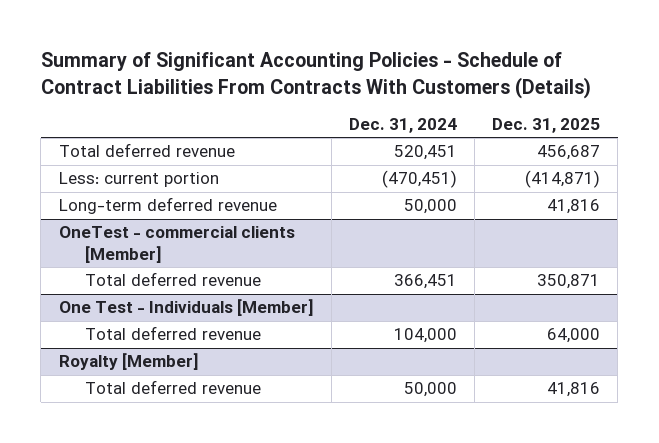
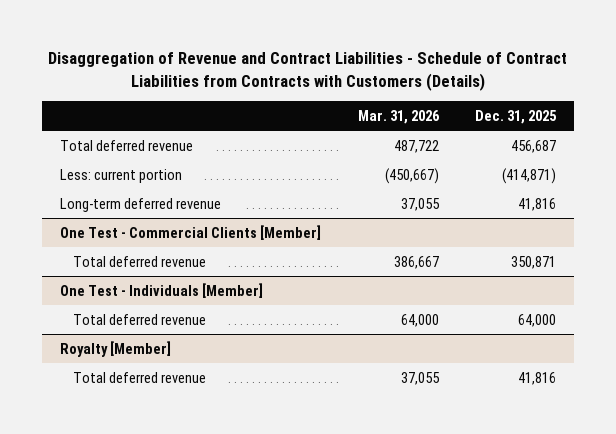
- Summary of Significant Accounting Policies - Schedule of Contract Liabilities From Contracts With Customers (Details)
+ Disaggregation of Revenue and Contract Liabilities - Schedule of Contract Liabilities from Contracts with Customers (Details)
- | Dec. 31, 2024 | Dec. 31, 2025
+ | Mar. 31, 2026 | Dec. 31, 2025
- OneTest - commercial clients [Member]
+ One Test - Commercial Clients [Member]

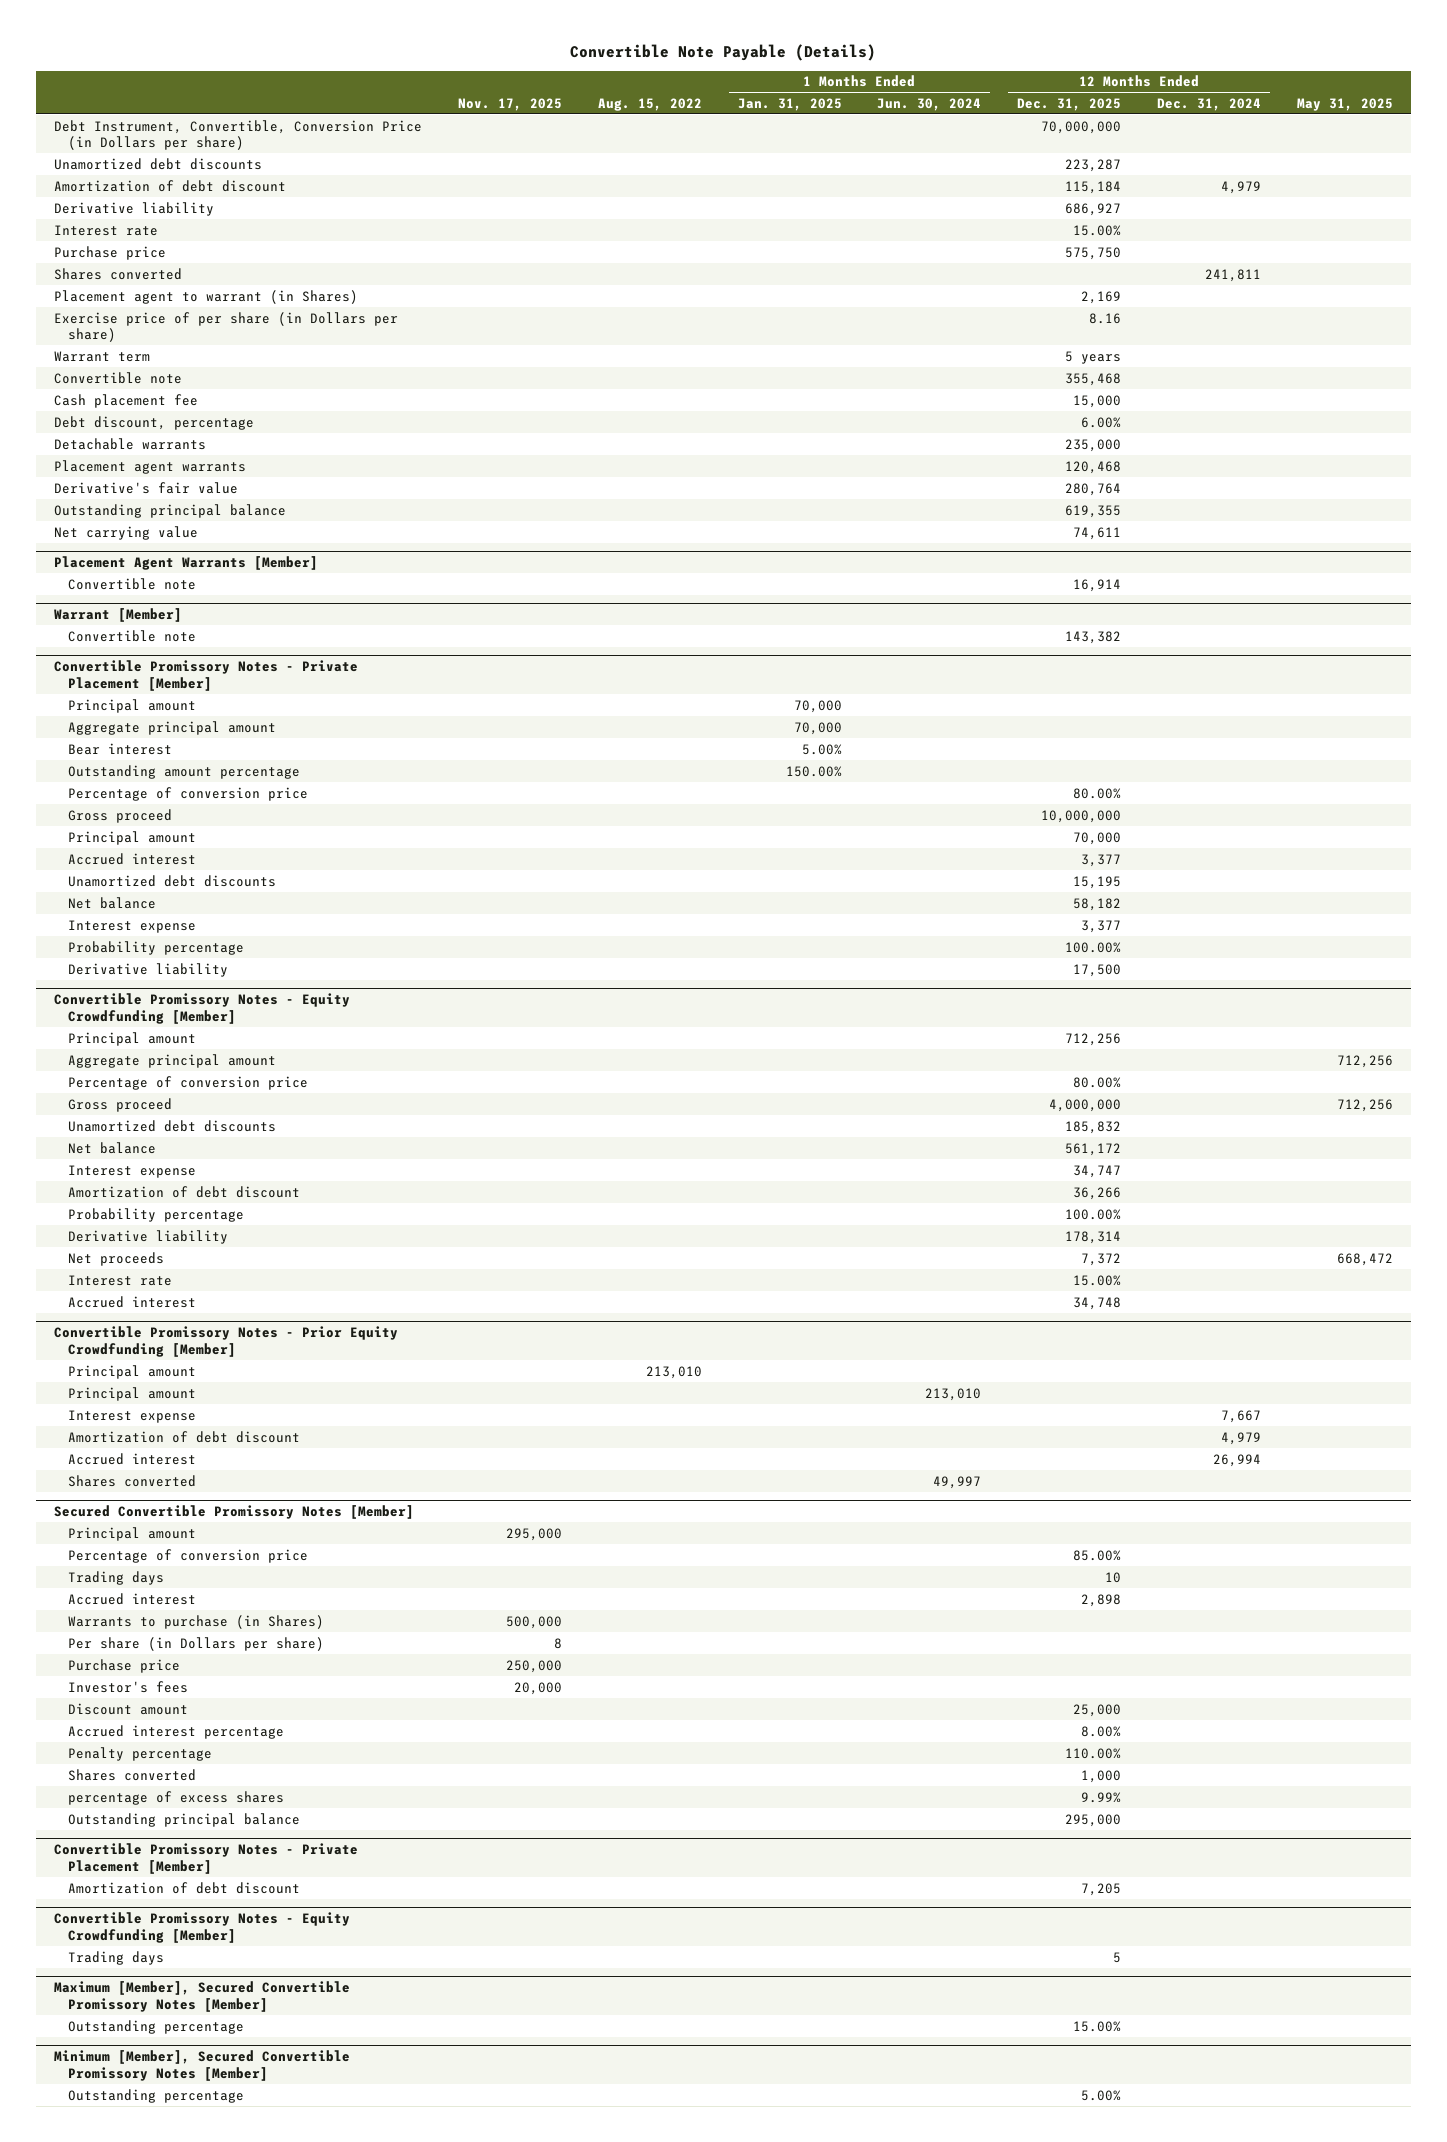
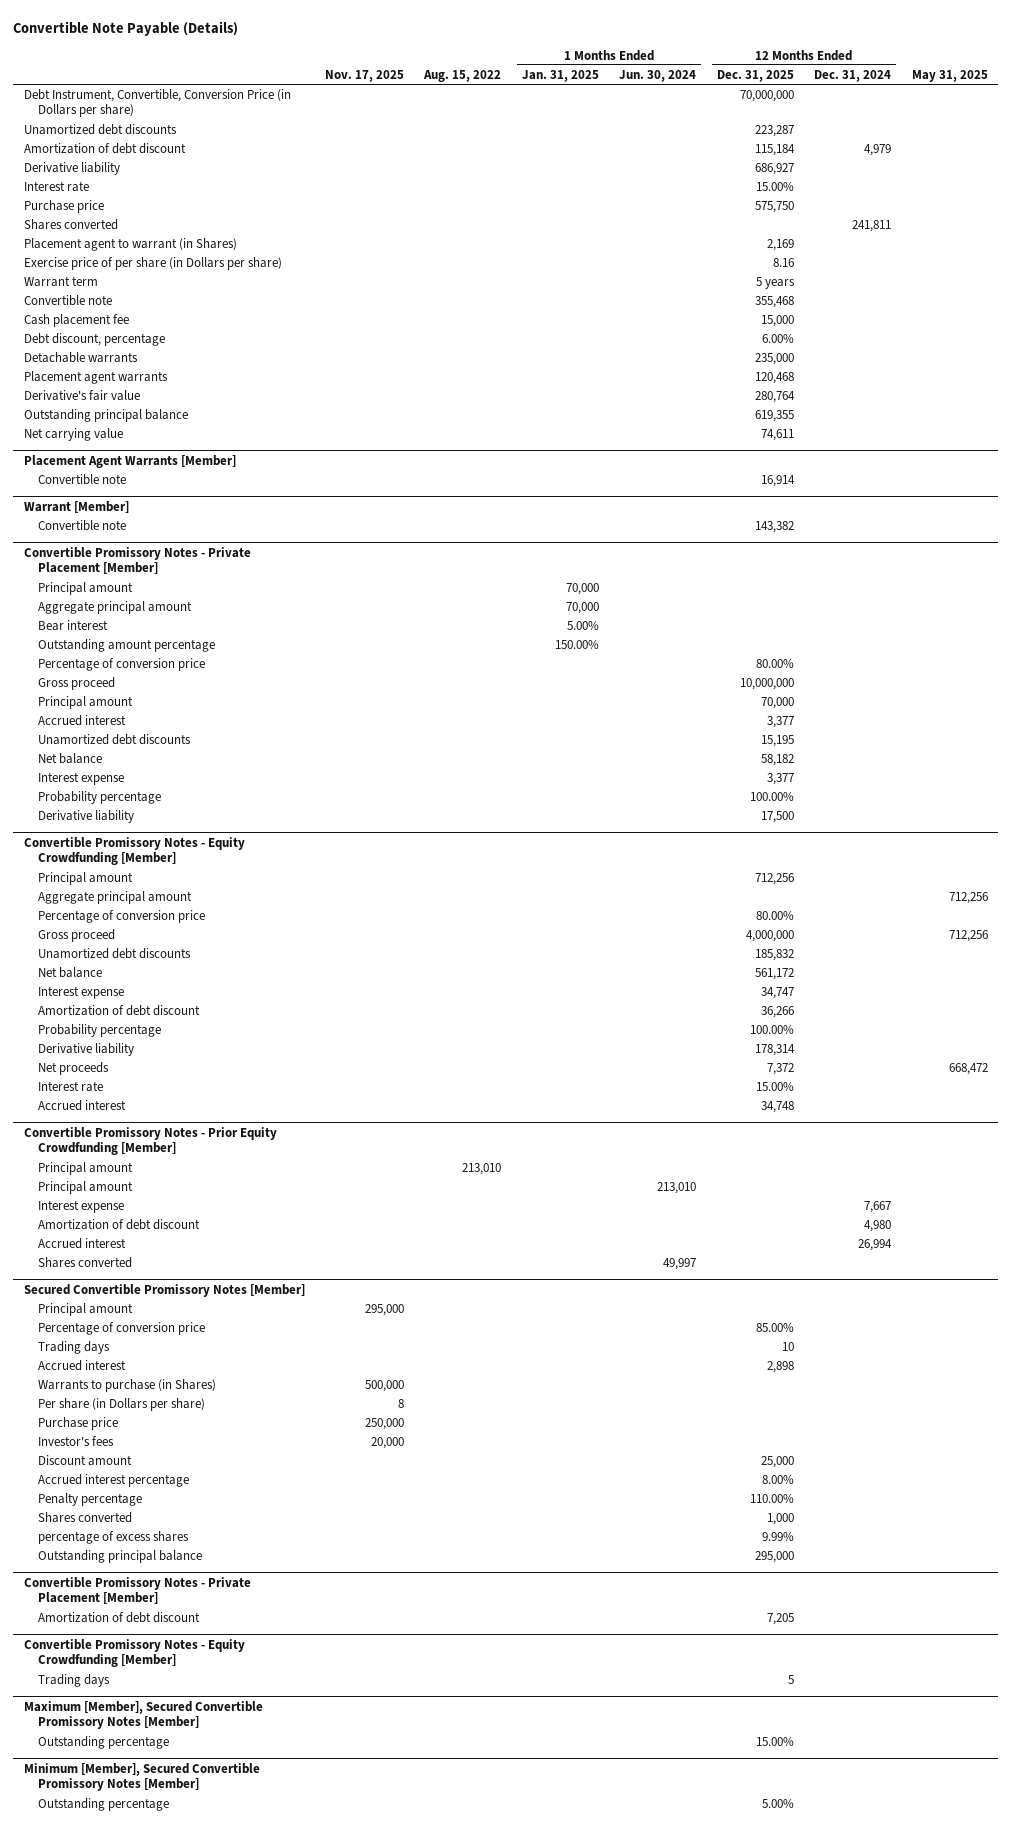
@ Convertible Promissory Notes - Prior Equity Crowdfunding [Member]
- Amortization of debt discount | | | | | | 4,979 |
+ Amortization of debt discount | | | | | | 4,980 |

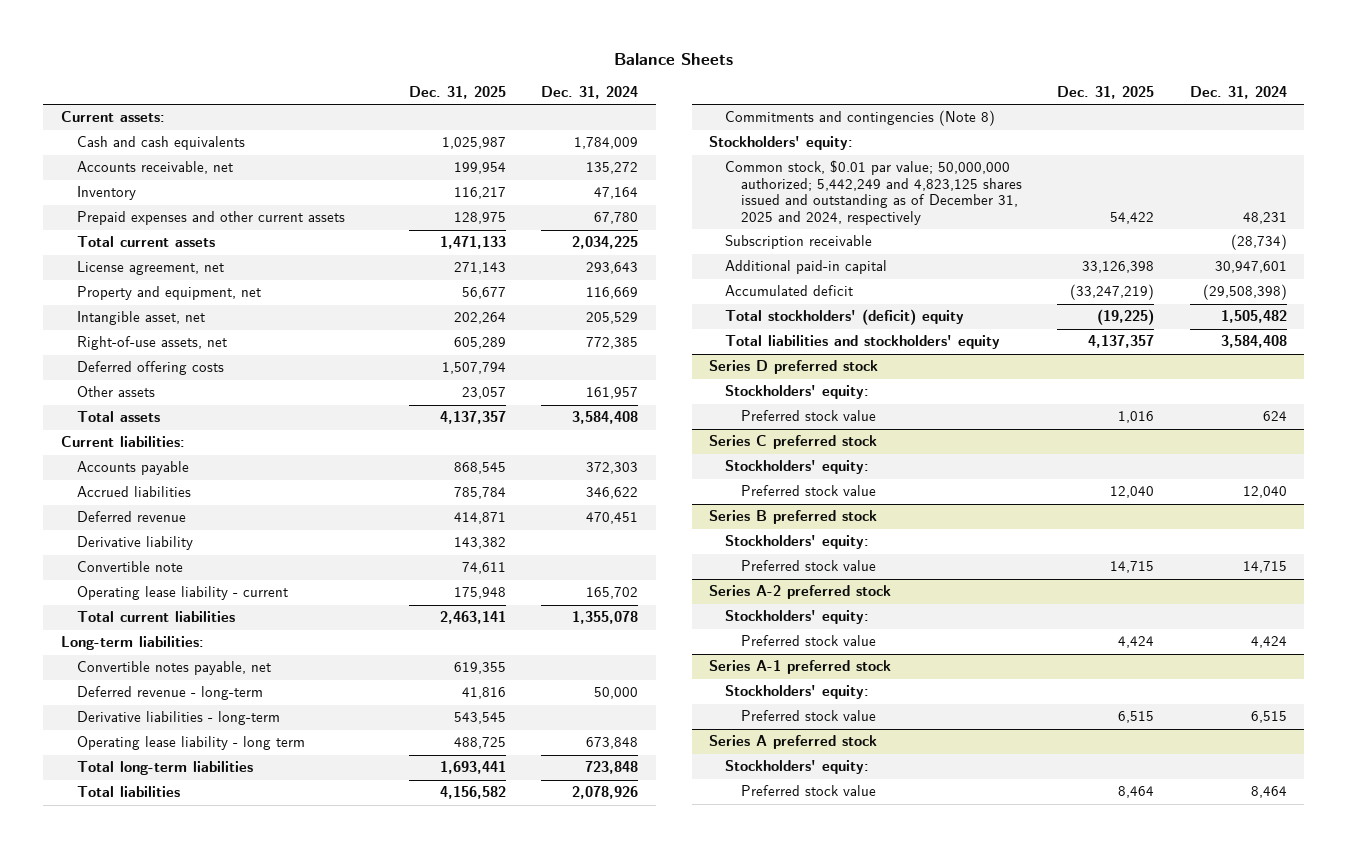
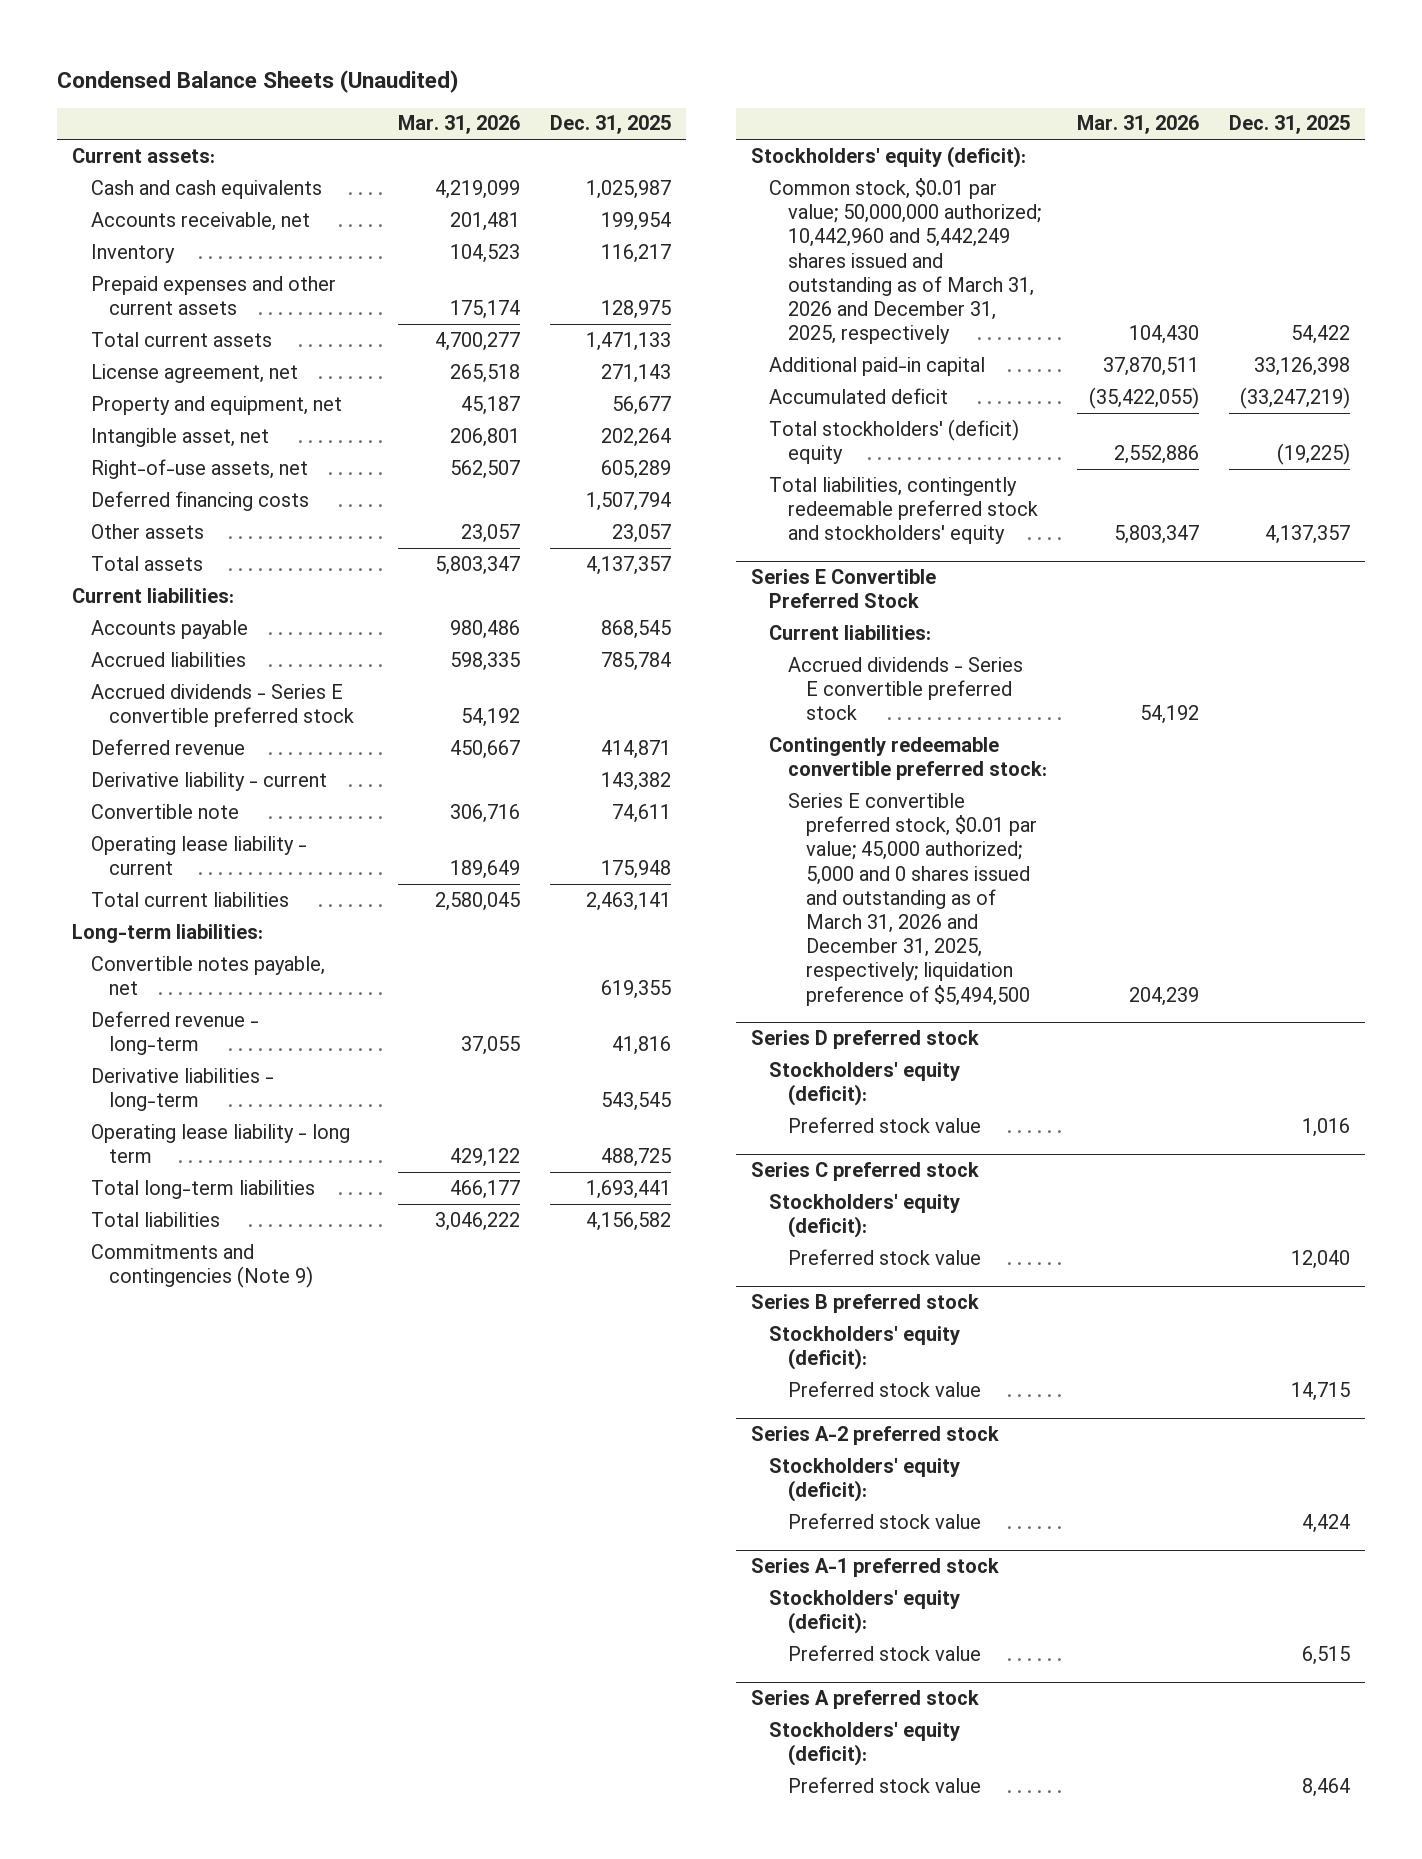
- Balance Sheets
+ Condensed Balance Sheets (Unaudited)
- | Dec. 31, 2025 | Dec. 31, 2024
+ | Mar. 31, 2026 | Dec. 31, 2025
- Deferred offering costs | 1,507,794 |
+ Deferred financing costs | | 1,507,794
+ Accrued dividends - Series E convertible preferred stock | 54,192 |
- Derivative liability | 143,382 |
+ Derivative liability - current | | 143,382
- Commitments and contingencies (Note 8)
- Stockholders' equity:
- Common stock, $0.01 par value; 50,000,000 authorized; 5,442,249 and 4,823,125 shares issued and outstanding as of December 31, 2025 and 2024, respectively | 54,422 | 48,231
- Subscription receivable | | (28,734)
+ Commitments and contingencies (Note 9)
+ Stockholders' equity (deficit):
+ Common stock, $0.01 par value; 50,000,000 authorized; 10,442,960 and 5,442,249 shares issued and outstanding as of March 31, 2026 and December 31, 2025, respectively | 104,430 | 54,422
- Total liabilities and stockholders' equity | 4,137,357 | 3,584,408
+ Total liabilities, contingently redeemable preferred stock and stockholders' equity | 5,803,347 | 4,137,357
+ Series E Convertible Preferred Stock
+ Current liabilities:
+ Accrued dividends - Series E convertible preferred stock | 54,192 |
+ Contingently redeemable convertible preferred stock:
+ Series E convertible preferred stock, $0.01 par value; 45,000 authorized; 5,000 and 0 shares issued and outstanding as of March 31, 2026 and December 31, 2025, respectively; liquidation preference of $5,494,500 | 204,239 |
@ Series D preferred stock
- Stockholders' equity:
+ Stockholders' equity (deficit):
@ Series C preferred stock
- Stockholders' equity:
+ Stockholders' equity (deficit):
@ Series B preferred stock
- Stockholders' equity:
+ Stockholders' equity (deficit):
@ Series A-2 preferred stock
- Stockholders' equity:
+ Stockholders' equity (deficit):
@ Series A-1 preferred stock
- Stockholders' equity:
+ Stockholders' equity (deficit):
@ Series A preferred stock
- Stockholders' equity:
+ Stockholders' equity (deficit):

